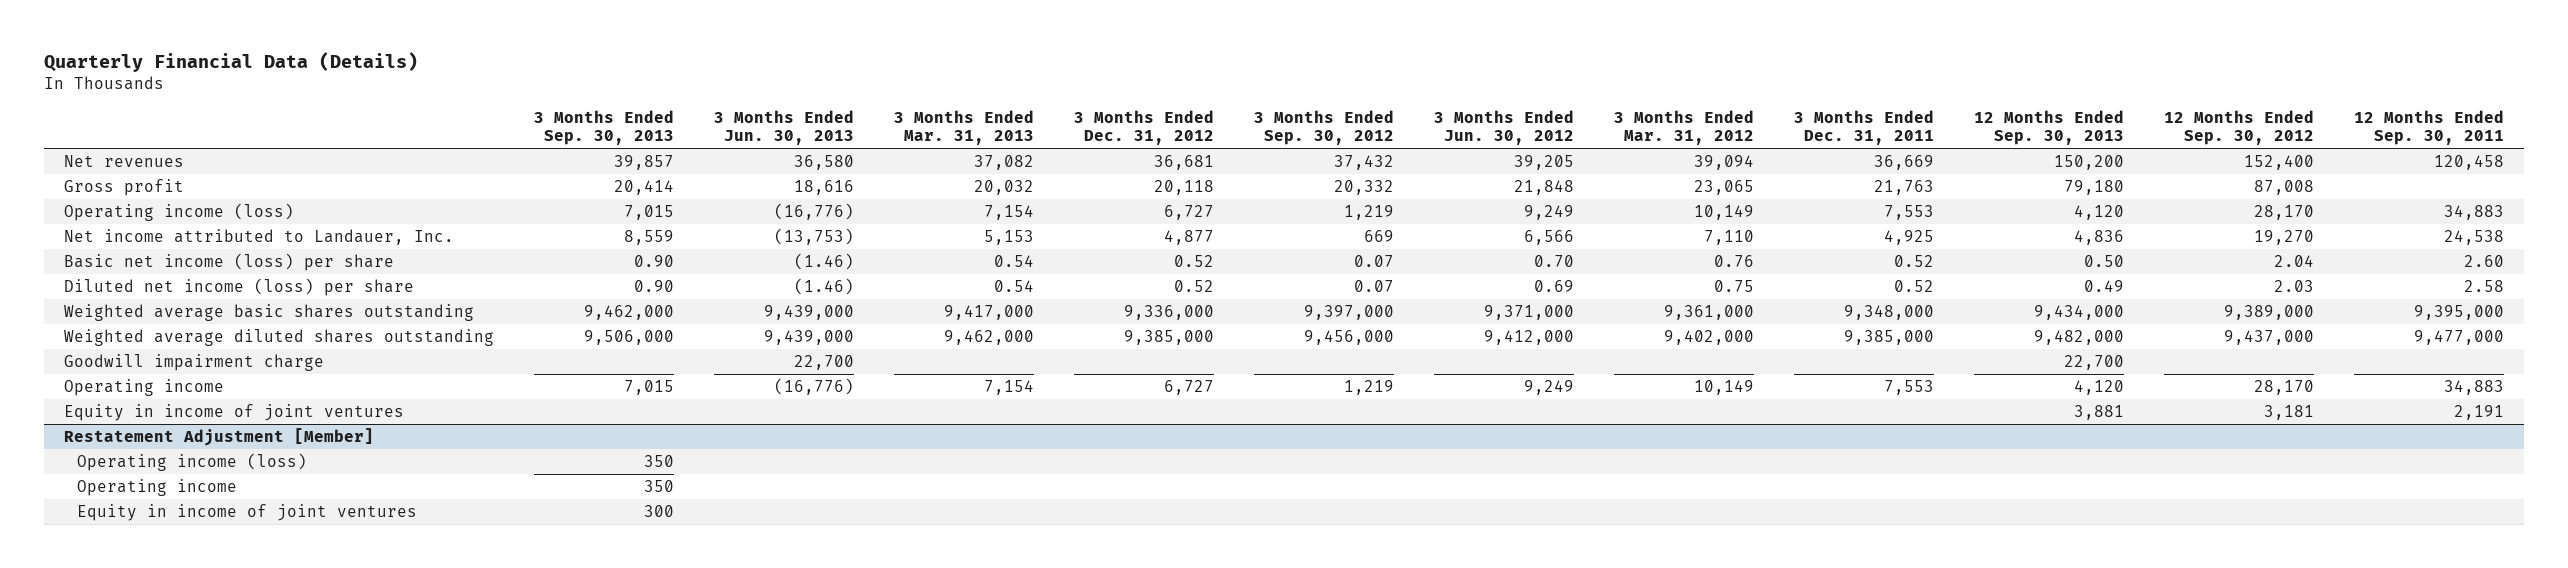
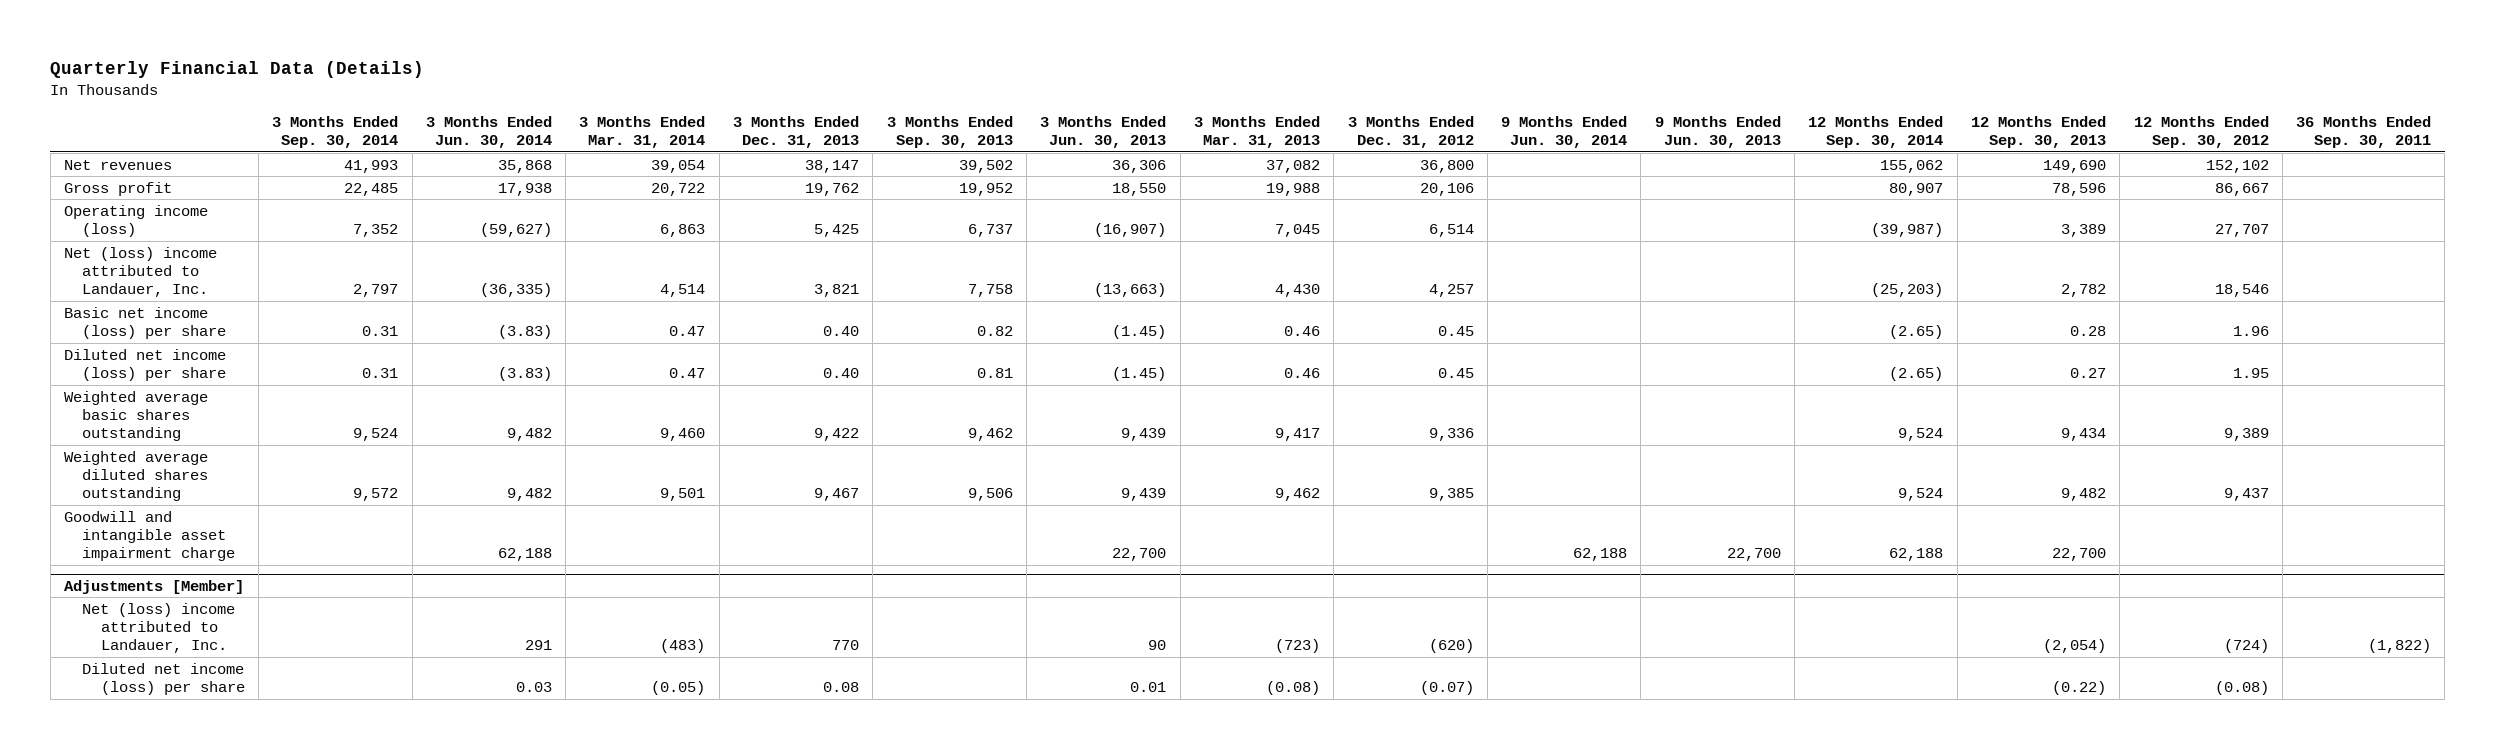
- | 3 Months Ended Sep. 30, 2013 | 3 Months Ended Jun. 30, 2013 | 3 Months Ended Mar. 31, 2013 | 3 Months Ended Dec. 31, 2012 | 3 Months Ended Sep. 30, 2012 | 3 Months Ended Jun. 30, 2012 | 3 Months Ended Mar. 31, 2012 | 3 Months Ended Dec. 31, 2011 | 12 Months Ended Sep. 30, 2013 | 12 Months Ended Sep. 30, 2012 | 12 Months Ended Sep. 30, 2011
+ | 3 Months Ended Sep. 30, 2014 | 3 Months Ended Jun. 30, 2014 | 3 Months Ended Mar. 31, 2014 | 3 Months Ended Dec. 31, 2013 | 3 Months Ended Sep. 30, 2013 | 3 Months Ended Jun. 30, 2013 | 3 Months Ended Mar. 31, 2013 | 3 Months Ended Dec. 31, 2012 | 9 Months Ended Jun. 30, 2014 | 9 Months Ended Jun. 30, 2013 | 12 Months Ended Sep. 30, 2014 | 12 Months Ended Sep. 30, 2013 | 12 Months Ended Sep. 30, 2012 | 36 Months Ended Sep. 30, 2011
- Net revenues | 39,857 | 36,580 | 37,082 | 36,681 | 37,432 | 39,205 | 39,094 | 36,669 | 150,200 | 152,400 | 120,458
- Gross profit | 20,414 | 18,616 | 20,032 | 20,118 | 20,332 | 21,848 | 23,065 | 21,763 | 79,180 | 87,008 |
- Operating income (loss) | 7,015 | (16,776) | 7,154 | 6,727 | 1,219 | 9,249 | 10,149 | 7,553 | 4,120 | 28,170 | 34,883
- Net income attributed to Landauer, Inc. | 8,559 | (13,753) | 5,153 | 4,877 | 669 | 6,566 | 7,110 | 4,925 | 4,836 | 19,270 | 24,538
- Basic net income (loss) per share | 0.90 | (1.46) | 0.54 | 0.52 | 0.07 | 0.70 | 0.76 | 0.52 | 0.50 | 2.04 | 2.60
- Diluted net income (loss) per share | 0.90 | (1.46) | 0.54 | 0.52 | 0.07 | 0.69 | 0.75 | 0.52 | 0.49 | 2.03 | 2.58
- Weighted average basic shares outstanding | 9,462,000 | 9,439,000 | 9,417,000 | 9,336,000 | 9,397,000 | 9,371,000 | 9,361,000 | 9,348,000 | 9,434,000 | 9,389,000 | 9,395,000
- Weighted average diluted shares outstanding | 9,506,000 | 9,439,000 | 9,462,000 | 9,385,000 | 9,456,000 | 9,412,000 | 9,402,000 | 9,385,000 | 9,482,000 | 9,437,000 | 9,477,000
- Goodwill impairment charge | | 22,700 | | | | | | | 22,700 | |
- Operating income | 7,015 | (16,776) | 7,154 | 6,727 | 1,219 | 9,249 | 10,149 | 7,553 | 4,120 | 28,170 | 34,883
- Equity in income of joint ventures | | | | | | | | | 3,881 | 3,181 | 2,191
- Restatement Adjustment [Member]
- Operating income (loss) | 350 | | | | | | | | | |
- Operating income | 350 | | | | | | | | | |
- Equity in income of joint ventures | 300 | | | | | | | | | |
+ Net revenues | 41,993 | 35,868 | 39,054 | 38,147 | 39,502 | 36,306 | 37,082 | 36,800 | | | 155,062 | 149,690 | 152,102 |
+ Gross profit | 22,485 | 17,938 | 20,722 | 19,762 | 19,952 | 18,550 | 19,988 | 20,106 | | | 80,907 | 78,596 | 86,667 |
+ Operating income (loss) | 7,352 | (59,627) | 6,863 | 5,425 | 6,737 | (16,907) | 7,045 | 6,514 | | | (39,987) | 3,389 | 27,707 |
+ Net (loss) income attributed to Landauer, Inc. | 2,797 | (36,335) | 4,514 | 3,821 | 7,758 | (13,663) | 4,430 | 4,257 | | | (25,203) | 2,782 | 18,546 |
+ Basic net income (loss) per share | 0.31 | (3.83) | 0.47 | 0.40 | 0.82 | (1.45) | 0.46 | 0.45 | | | (2.65) | 0.28 | 1.96 |
+ Diluted net income (loss) per share | 0.31 | (3.83) | 0.47 | 0.40 | 0.81 | (1.45) | 0.46 | 0.45 | | | (2.65) | 0.27 | 1.95 |
+ Weighted average basic shares outstanding | 9,524 | 9,482 | 9,460 | 9,422 | 9,462 | 9,439 | 9,417 | 9,336 | | | 9,524 | 9,434 | 9,389 |
+ Weighted average diluted shares outstanding | 9,572 | 9,482 | 9,501 | 9,467 | 9,506 | 9,439 | 9,462 | 9,385 | | | 9,524 | 9,482 | 9,437 |
+ Goodwill and intangible asset impairment charge | | 62,188 | | | | 22,700 | | | 62,188 | 22,700 | 62,188 | 22,700 | |
+ Adjustments [Member]
+ Net (loss) income attributed to Landauer, Inc. | | 291 | (483) | 770 | | 90 | (723) | (620) | | | | (2,054) | (724) | (1,822)
+ Diluted net income (loss) per share | | 0.03 | (0.05) | 0.08 | | 0.01 | (0.08) | (0.07) | | | | (0.22) | (0.08) |

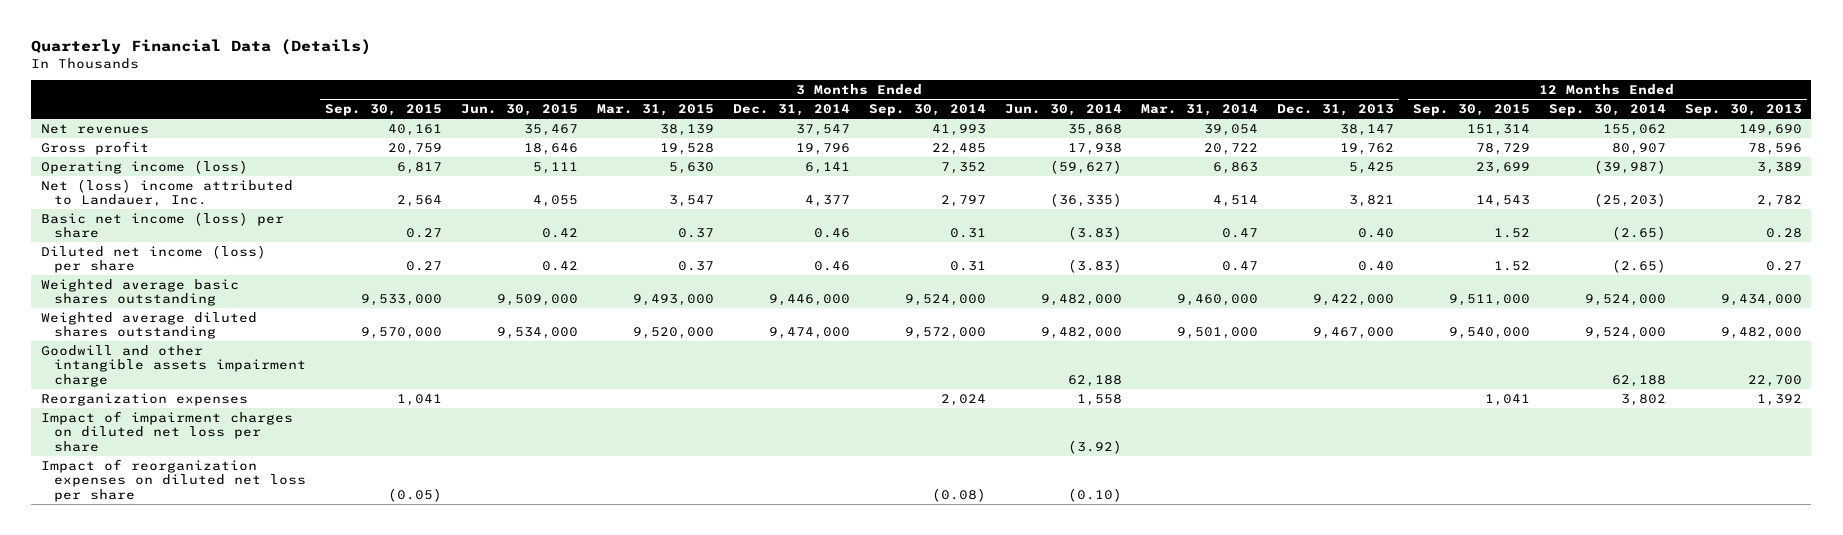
- | 3 Months Ended Sep. 30, 2014 | 3 Months Ended Jun. 30, 2014 | 3 Months Ended Mar. 31, 2014 | 3 Months Ended Dec. 31, 2013 | 3 Months Ended Sep. 30, 2013 | 3 Months Ended Jun. 30, 2013 | 3 Months Ended Mar. 31, 2013 | 3 Months Ended Dec. 31, 2012 | 9 Months Ended Jun. 30, 2014 | 9 Months Ended Jun. 30, 2013 | 12 Months Ended Sep. 30, 2014 | 12 Months Ended Sep. 30, 2013 | 12 Months Ended Sep. 30, 2012 | 36 Months Ended Sep. 30, 2011
+ | 3 Months Ended Sep. 30, 2015 | 3 Months Ended Jun. 30, 2015 | 3 Months Ended Mar. 31, 2015 | 3 Months Ended Dec. 31, 2014 | 3 Months Ended Sep. 30, 2014 | 3 Months Ended Jun. 30, 2014 | 3 Months Ended Mar. 31, 2014 | 3 Months Ended Dec. 31, 2013 | 12 Months Ended Sep. 30, 2015 | 12 Months Ended Sep. 30, 2014 | 12 Months Ended Sep. 30, 2013
- Weighted average basic shares outstanding | 9,524 | 9,482 | 9,460 | 9,422 | 9,462 | 9,439 | 9,417 | 9,336 | | | 9,524 | 9,434 | 9,389 |
- Weighted average diluted shares outstanding | 9,572 | 9,482 | 9,501 | 9,467 | 9,506 | 9,439 | 9,462 | 9,385 | | | 9,524 | 9,482 | 9,437 |
- Goodwill and intangible asset impairment charge | | 62,188 | | | | 22,700 | | | 62,188 | 22,700 | 62,188 | 22,700 | |
- Adjustments [Member]
- Net (loss) income attributed to Landauer, Inc. | | 291 | (483) | 770 | | 90 | (723) | (620) | | | | (2,054) | (724) | (1,822)
- Diluted net income (loss) per share | | 0.03 | (0.05) | 0.08 | | 0.01 | (0.08) | (0.07) | | | | (0.22) | (0.08) |
+ Weighted average basic shares outstanding | 9,533,000 | 9,509,000 | 9,493,000 | 9,446,000 | 9,524,000 | 9,482,000 | 9,460,000 | 9,422,000 | 9,511,000 | 9,524,000 | 9,434,000
+ Weighted average diluted shares outstanding | 9,570,000 | 9,534,000 | 9,520,000 | 9,474,000 | 9,572,000 | 9,482,000 | 9,501,000 | 9,467,000 | 9,540,000 | 9,524,000 | 9,482,000
+ Goodwill and other intangible assets impairment charge | | | | | | 62,188 | | | | 62,188 | 22,700
+ Reorganization expenses | 1,041 | | | | 2,024 | 1,558 | | | 1,041 | 3,802 | 1,392
+ Impact of impairment charges on diluted net loss per share | | | | | | (3.92) | | | | |
+ Impact of reorganization expenses on diluted net loss per share | (0.05) | | | | (0.08) | (0.10) | | | | |

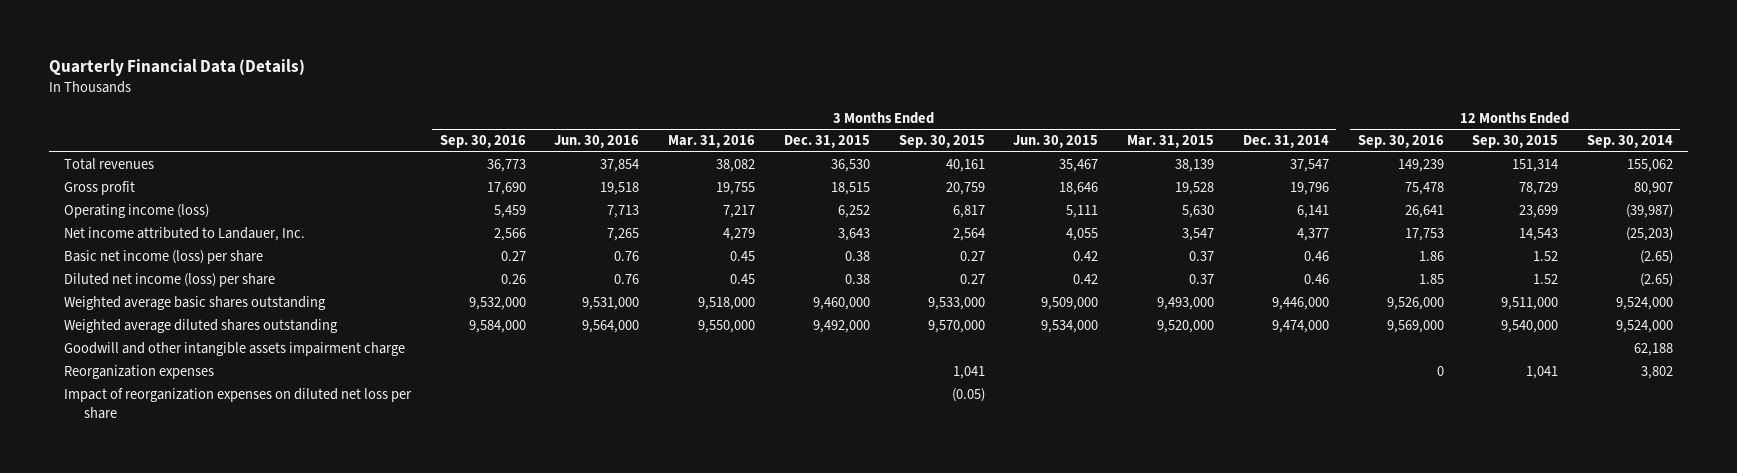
- | 3 Months Ended Sep. 30, 2015 | 3 Months Ended Jun. 30, 2015 | 3 Months Ended Mar. 31, 2015 | 3 Months Ended Dec. 31, 2014 | 3 Months Ended Sep. 30, 2014 | 3 Months Ended Jun. 30, 2014 | 3 Months Ended Mar. 31, 2014 | 3 Months Ended Dec. 31, 2013 | 12 Months Ended Sep. 30, 2015 | 12 Months Ended Sep. 30, 2014 | 12 Months Ended Sep. 30, 2013
+ | 3 Months Ended Sep. 30, 2016 | 3 Months Ended Jun. 30, 2016 | 3 Months Ended Mar. 31, 2016 | 3 Months Ended Dec. 31, 2015 | 3 Months Ended Sep. 30, 2015 | 3 Months Ended Jun. 30, 2015 | 3 Months Ended Mar. 31, 2015 | 3 Months Ended Dec. 31, 2014 | 12 Months Ended Sep. 30, 2016 | 12 Months Ended Sep. 30, 2015 | 12 Months Ended Sep. 30, 2014
- Net revenues | 40,161 | 35,467 | 38,139 | 37,547 | 41,993 | 35,868 | 39,054 | 38,147 | 151,314 | 155,062 | 149,690
+ Total revenues | 36,773 | 37,854 | 38,082 | 36,530 | 40,161 | 35,467 | 38,139 | 37,547 | 149,239 | 151,314 | 155,062
- Net (loss) income attributed to Landauer, Inc. | 2,564 | 4,055 | 3,547 | 4,377 | 2,797 | (36,335) | 4,514 | 3,821 | 14,543 | (25,203) | 2,782
+ Net income attributed to Landauer, Inc. | 2,566 | 7,265 | 4,279 | 3,643 | 2,564 | 4,055 | 3,547 | 4,377 | 17,753 | 14,543 | (25,203)
- Impact of impairment charges on diluted net loss per share | | | | | | (3.92) | | | | |

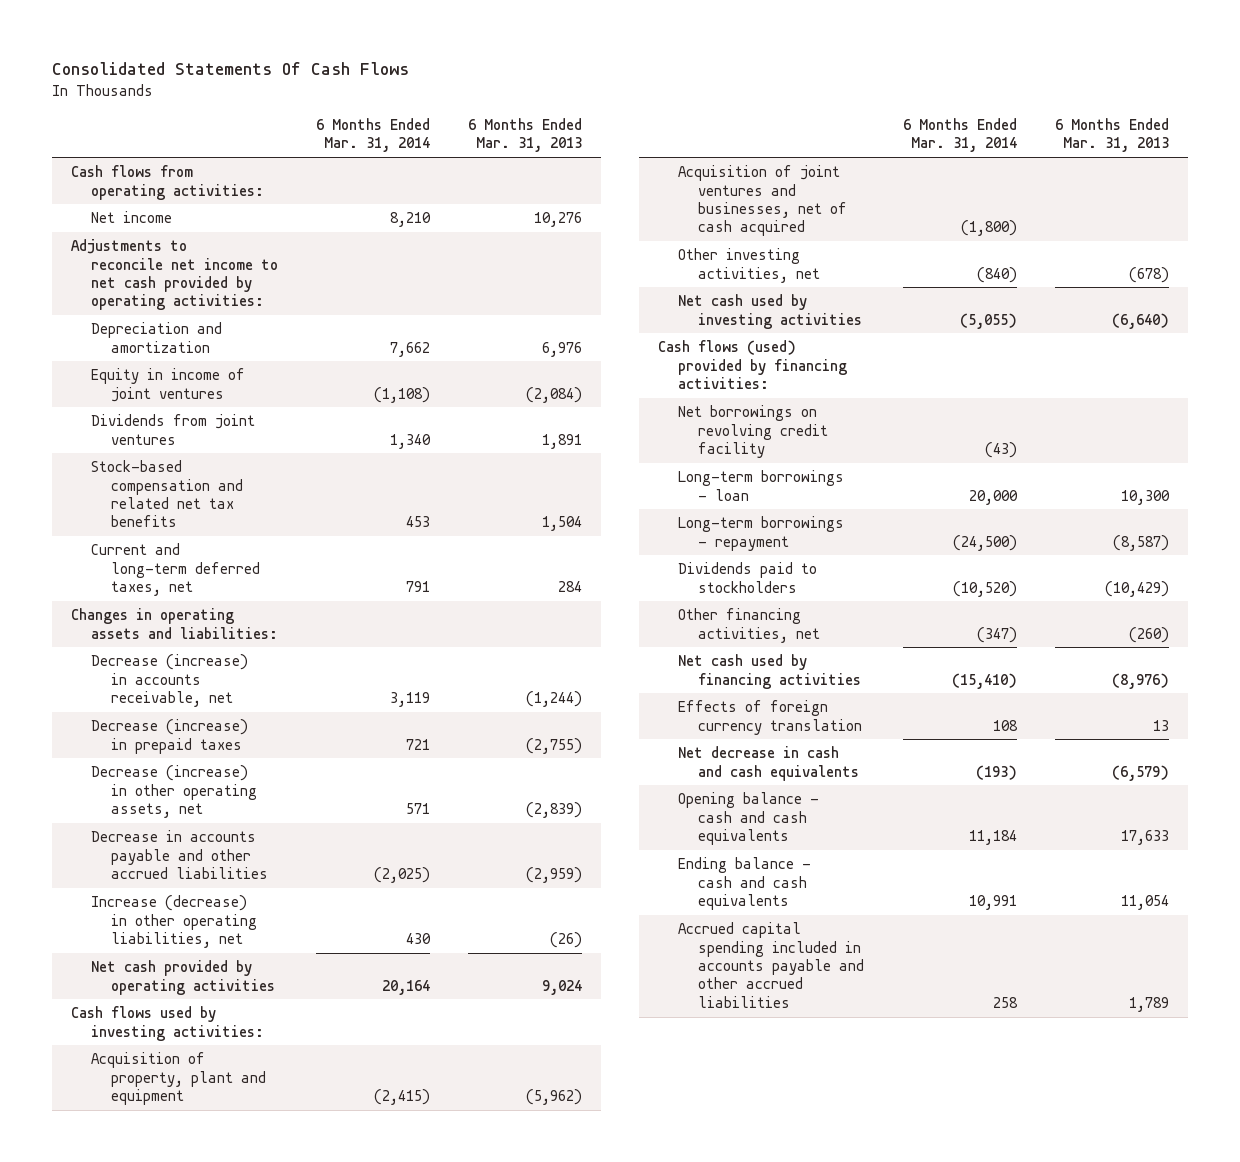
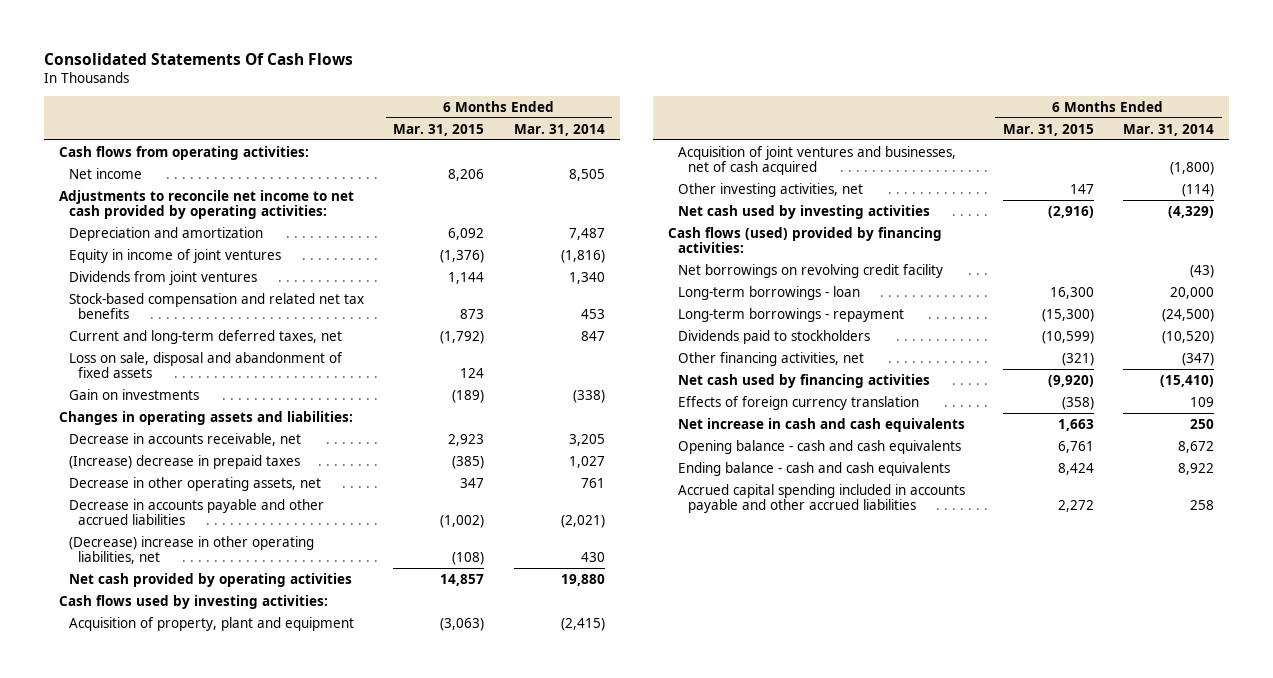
- | 6 Months Ended Mar. 31, 2014 | 6 Months Ended Mar. 31, 2013
+ | 6 Months Ended Mar. 31, 2015 | 6 Months Ended Mar. 31, 2014
- Net income | 8,210 | 10,276
+ Net income | 8,206 | 8,505
- Depreciation and amortization | 7,662 | 6,976
- Equity in income of joint ventures | (1,108) | (2,084)
+ Depreciation and amortization | 6,092 | 7,487
+ Equity in income of joint ventures | (1,376) | (1,816)
- Current and long-term deferred taxes, net | 791 | 284
+ Current and long-term deferred taxes, net | (1,792) | 847
+ Loss on sale, disposal and abandonment of fixed assets | 124 |
+ Gain on investments | (189) | (338)
- Decrease (increase) in accounts receivable, net | 3,119 | (1,244)
- Decrease (increase) in prepaid taxes | 721 | (2,755)
- Decrease (increase) in other operating assets, net | 571 | (2,839)
- Decrease in accounts payable and other accrued liabilities | (2,025) | (2,959)
- Increase (decrease) in other operating liabilities, net | 430 | (26)
- Net cash provided by operating activities | 20,164 | 9,024
+ Decrease in accounts receivable, net | 2,923 | 3,205
+ (Increase) decrease in prepaid taxes | (385) | 1,027
+ Decrease in other operating assets, net | 347 | 761
+ Decrease in accounts payable and other accrued liabilities | (1,002) | (2,021)
+ (Decrease) increase in other operating liabilities, net | (108) | 430
+ Net cash provided by operating activities | 14,857 | 19,880
- Other investing activities, net | (840) | (678)
- Net cash used by investing activities | (5,055) | (6,640)
+ Other investing activities, net | 147 | (114)
+ Net cash used by investing activities | (2,916) | (4,329)
- Effects of foreign currency translation | 108 | 13
- Net decrease in cash and cash equivalents | (193) | (6,579)
- Opening balance - cash and cash equivalents | 11,184 | 17,633
- Ending balance - cash and cash equivalents | 10,991 | 11,054
+ Effects of foreign currency translation | (358) | 109
+ Net increase in cash and cash equivalents | 1,663 | 250
+ Opening balance - cash and cash equivalents | 6,761 | 8,672
+ Ending balance - cash and cash equivalents | 8,424 | 8,922

